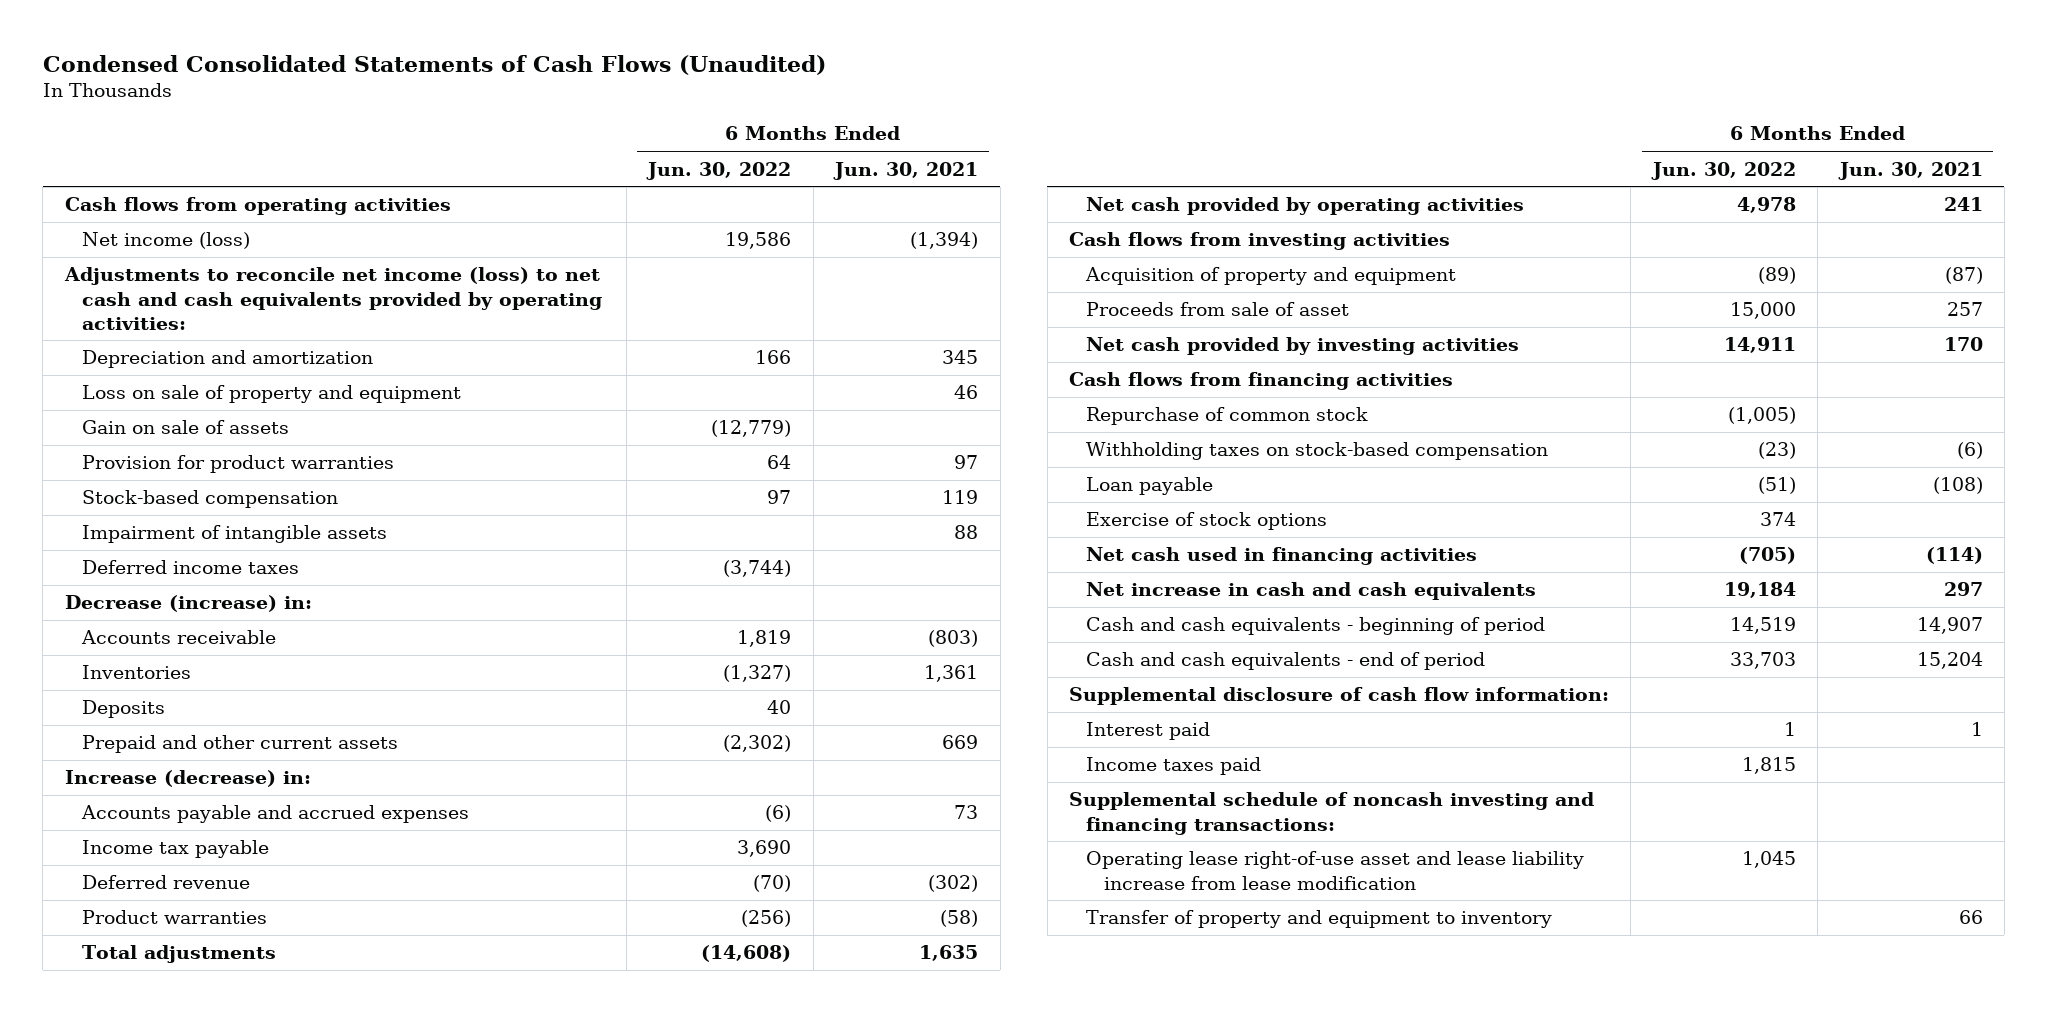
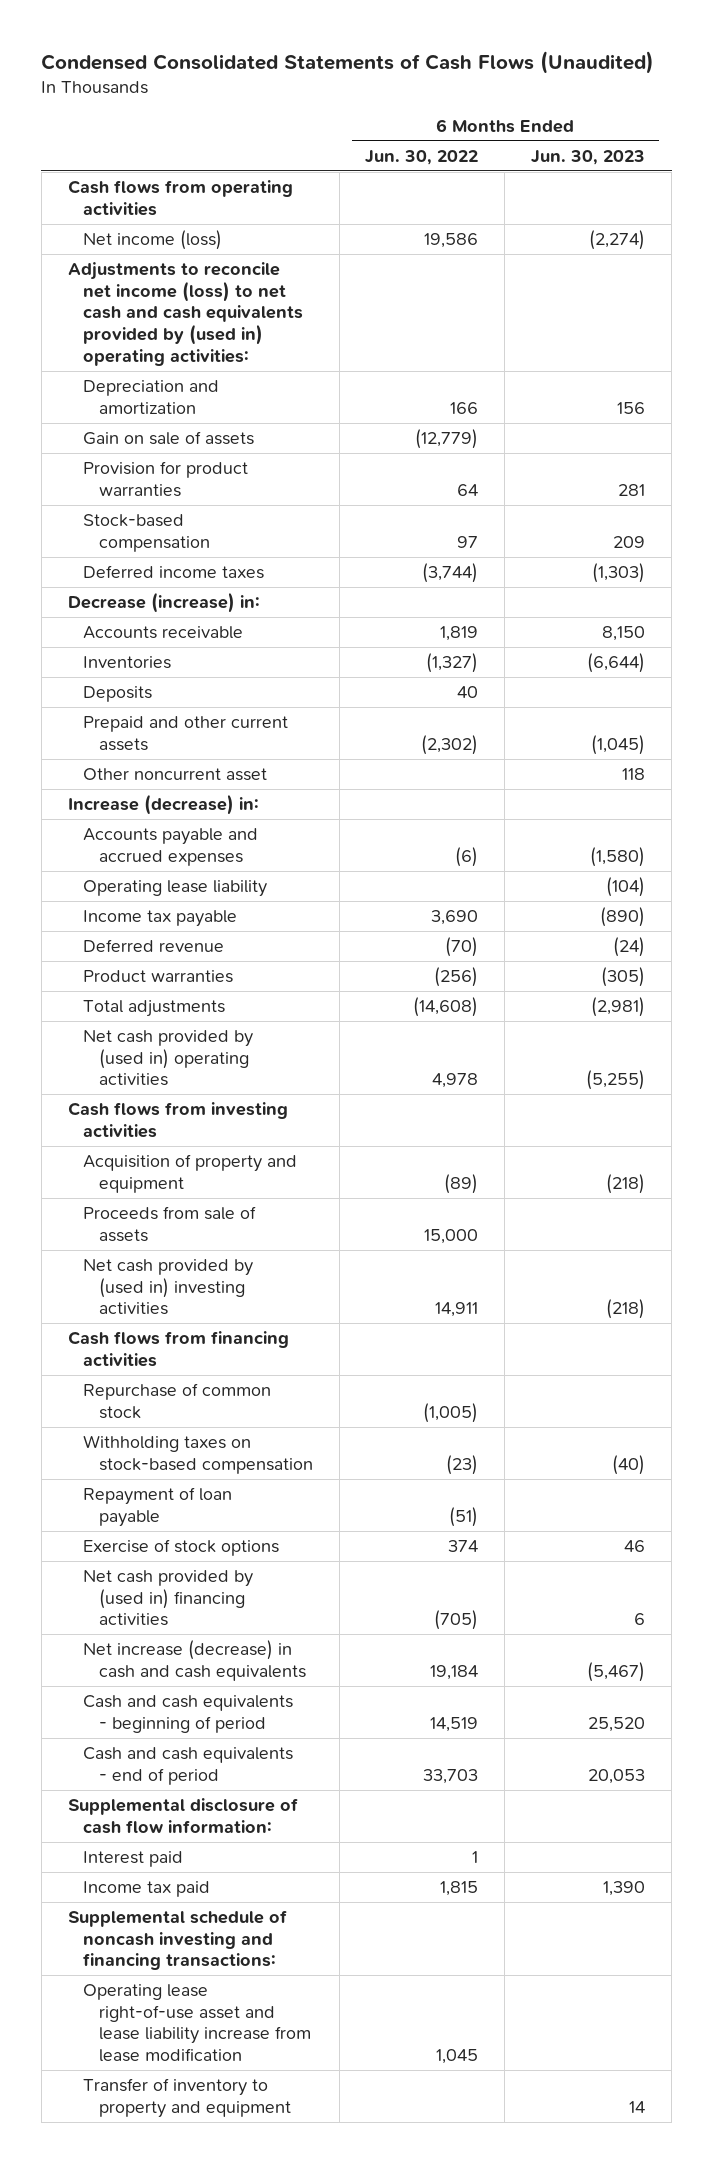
- | 6 Months Ended Jun. 30, 2022 | 6 Months Ended Jun. 30, 2021
+ | 6 Months Ended Jun. 30, 2022 | 6 Months Ended Jun. 30, 2023
- Adjustments to reconcile net income (loss) to net cash and cash equivalents provided by operating activities:
+ Adjustments to reconcile net income (loss) to net cash and cash equivalents provided by (used in) operating activities:
- Loss on sale of property and equipment | | 46
- Impairment of intangible assets | | 88
+ Other noncurrent asset | | 118
+ Operating lease liability | | (104)
- Net cash provided by operating activities | 4,978 | 241
+ Net cash provided by (used in) operating activities | 4,978 | (5,255)
- Proceeds from sale of asset | 15,000 | 257
- Net cash provided by investing activities | 14,911 | 170
+ Proceeds from sale of assets | 15,000 |
+ Net cash provided by (used in) investing activities | 14,911 | (218)
- Loan payable | (51) | (108)
+ Repayment of loan payable | (51) |
- Net cash used in financing activities | (705) | (114)
- Net increase in cash and cash equivalents | 19,184 | 297
+ Net cash provided by (used in) financing activities | (705) | 6
+ Net increase (decrease) in cash and cash equivalents | 19,184 | (5,467)
- Income taxes paid | 1,815 |
+ Income tax paid | 1,815 | 1,390
- Transfer of property and equipment to inventory | | 66
+ Transfer of inventory to property and equipment | | 14

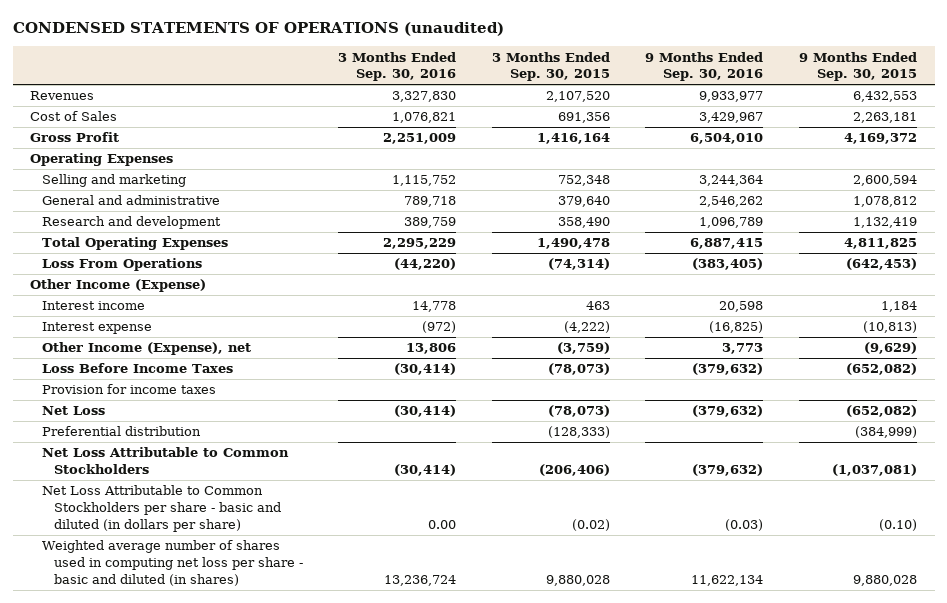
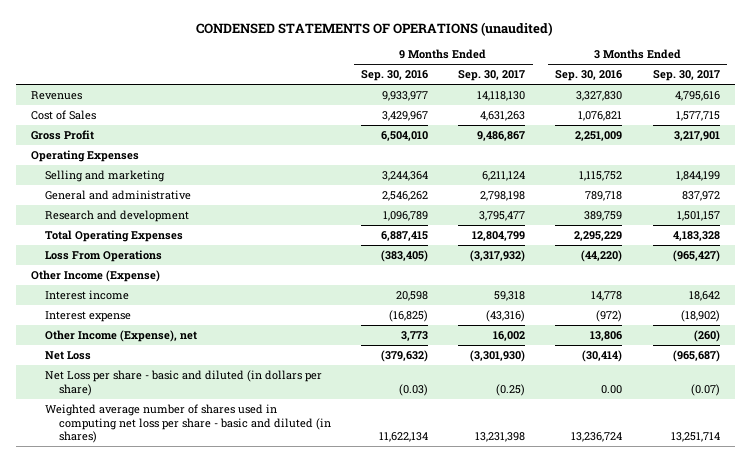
- | 3 Months Ended Sep. 30, 2016 | 3 Months Ended Sep. 30, 2015 | 9 Months Ended Sep. 30, 2016 | 9 Months Ended Sep. 30, 2015
+ | 9 Months Ended Sep. 30, 2016 | 9 Months Ended Sep. 30, 2017 | 3 Months Ended Sep. 30, 2016 | 3 Months Ended Sep. 30, 2017
- Loss Before Income Taxes | (30,414) | (78,073) | (379,632) | (652,082)
- Provision for income taxes
- Preferential distribution | | (128,333) | | (384,999)
- Net Loss Attributable to Common Stockholders | (30,414) | (206,406) | (379,632) | (1,037,081)
- Net Loss Attributable to Common Stockholders per share - basic and diluted (in dollars per share) | 0.00 | (0.02) | (0.03) | (0.10)
+ Net Loss per share - basic and diluted (in dollars per share) | (0.03) | (0.25) | 0.00 | (0.07)

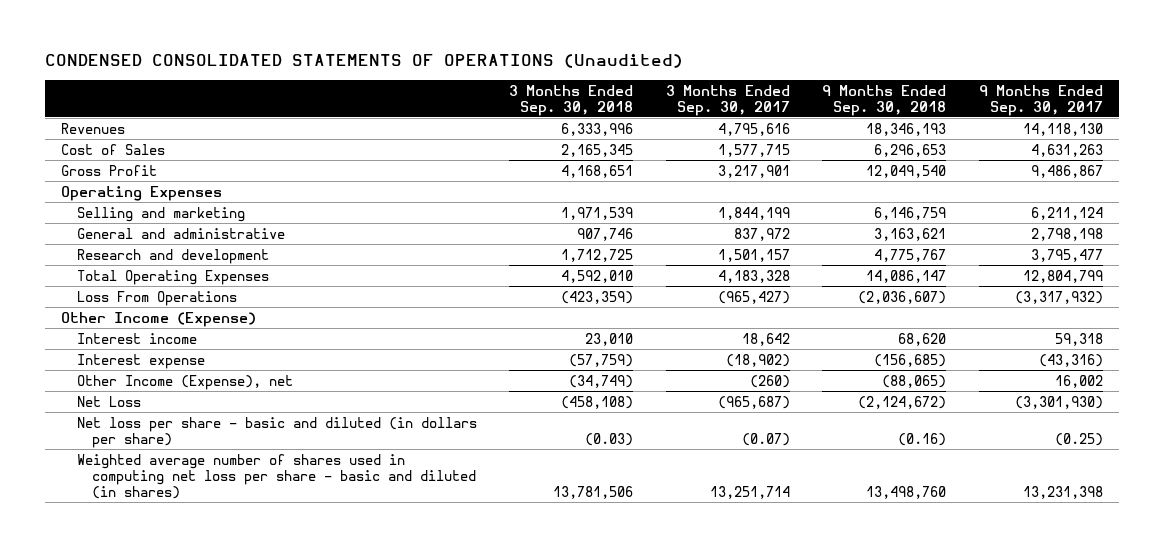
- CONDENSED STATEMENTS OF OPERATIONS (unaudited)
+ CONDENSED CONSOLIDATED STATEMENTS OF OPERATIONS (Unaudited)
- | 9 Months Ended Sep. 30, 2016 | 9 Months Ended Sep. 30, 2017 | 3 Months Ended Sep. 30, 2016 | 3 Months Ended Sep. 30, 2017
+ | 3 Months Ended Sep. 30, 2018 | 3 Months Ended Sep. 30, 2017 | 9 Months Ended Sep. 30, 2018 | 9 Months Ended Sep. 30, 2017
- Net Loss per share - basic and diluted (in dollars per share) | (0.03) | (0.25) | 0.00 | (0.07)
+ Net loss per share - basic and diluted (in dollars per share) | (0.03) | (0.07) | (0.16) | (0.25)

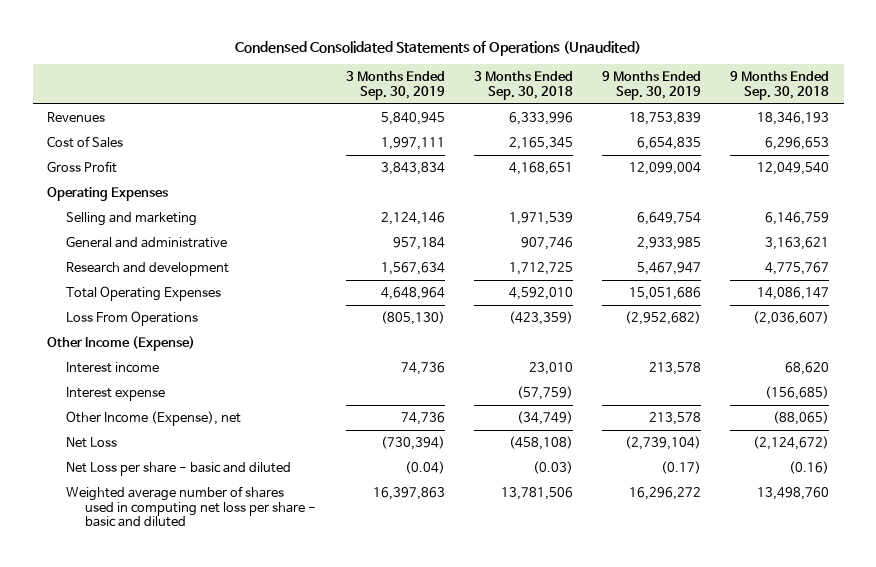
- CONDENSED CONSOLIDATED STATEMENTS OF OPERATIONS (Unaudited)
+ Condensed Consolidated Statements of Operations (Unaudited)
- | 3 Months Ended Sep. 30, 2018 | 3 Months Ended Sep. 30, 2017 | 9 Months Ended Sep. 30, 2018 | 9 Months Ended Sep. 30, 2017
+ | 3 Months Ended Sep. 30, 2019 | 3 Months Ended Sep. 30, 2018 | 9 Months Ended Sep. 30, 2019 | 9 Months Ended Sep. 30, 2018
- Net loss per share - basic and diluted (in dollars per share) | (0.03) | (0.07) | (0.16) | (0.25)
- Weighted average number of shares used in computing net loss per share - basic and diluted (in shares) | 13,781,506 | 13,251,714 | 13,498,760 | 13,231,398
+ Net Loss per share - basic and diluted | (0.04) | (0.03) | (0.17) | (0.16)
+ Weighted average number of shares used in computing net loss per share - basic and diluted | 16,397,863 | 13,781,506 | 16,296,272 | 13,498,760

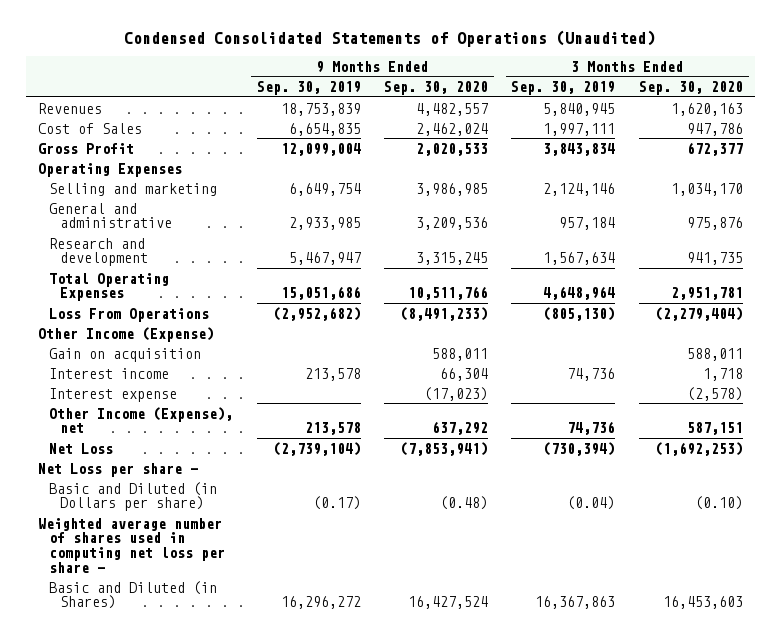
- | 3 Months Ended Sep. 30, 2019 | 3 Months Ended Sep. 30, 2018 | 9 Months Ended Sep. 30, 2019 | 9 Months Ended Sep. 30, 2018
+ | 9 Months Ended Sep. 30, 2019 | 9 Months Ended Sep. 30, 2020 | 3 Months Ended Sep. 30, 2019 | 3 Months Ended Sep. 30, 2020
+ Gain on acquisition | | 588,011 | | 588,011
- Net Loss per share - basic and diluted | (0.04) | (0.03) | (0.17) | (0.16)
- Weighted average number of shares used in computing net loss per share - basic and diluted | 16,397,863 | 13,781,506 | 16,296,272 | 13,498,760
+ Net Loss per share -
+ Basic and Diluted (in Dollars per share) | (0.17) | (0.48) | (0.04) | (0.10)
+ Weighted average number of shares used in computing net loss per share -
+ Basic and Diluted (in Shares) | 16,296,272 | 16,427,524 | 16,367,863 | 16,453,603

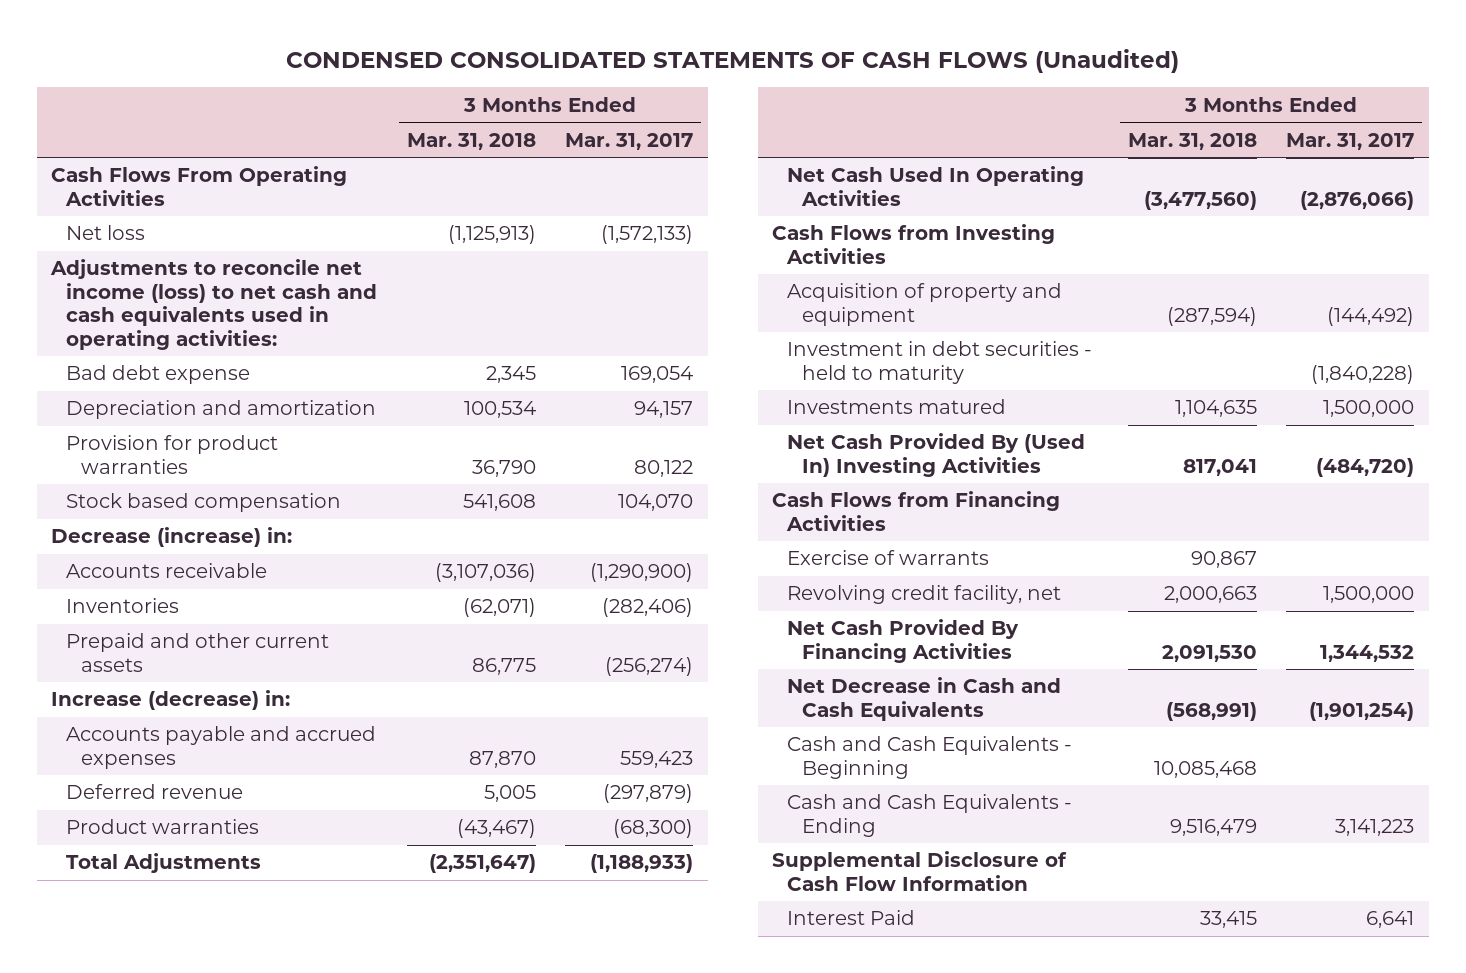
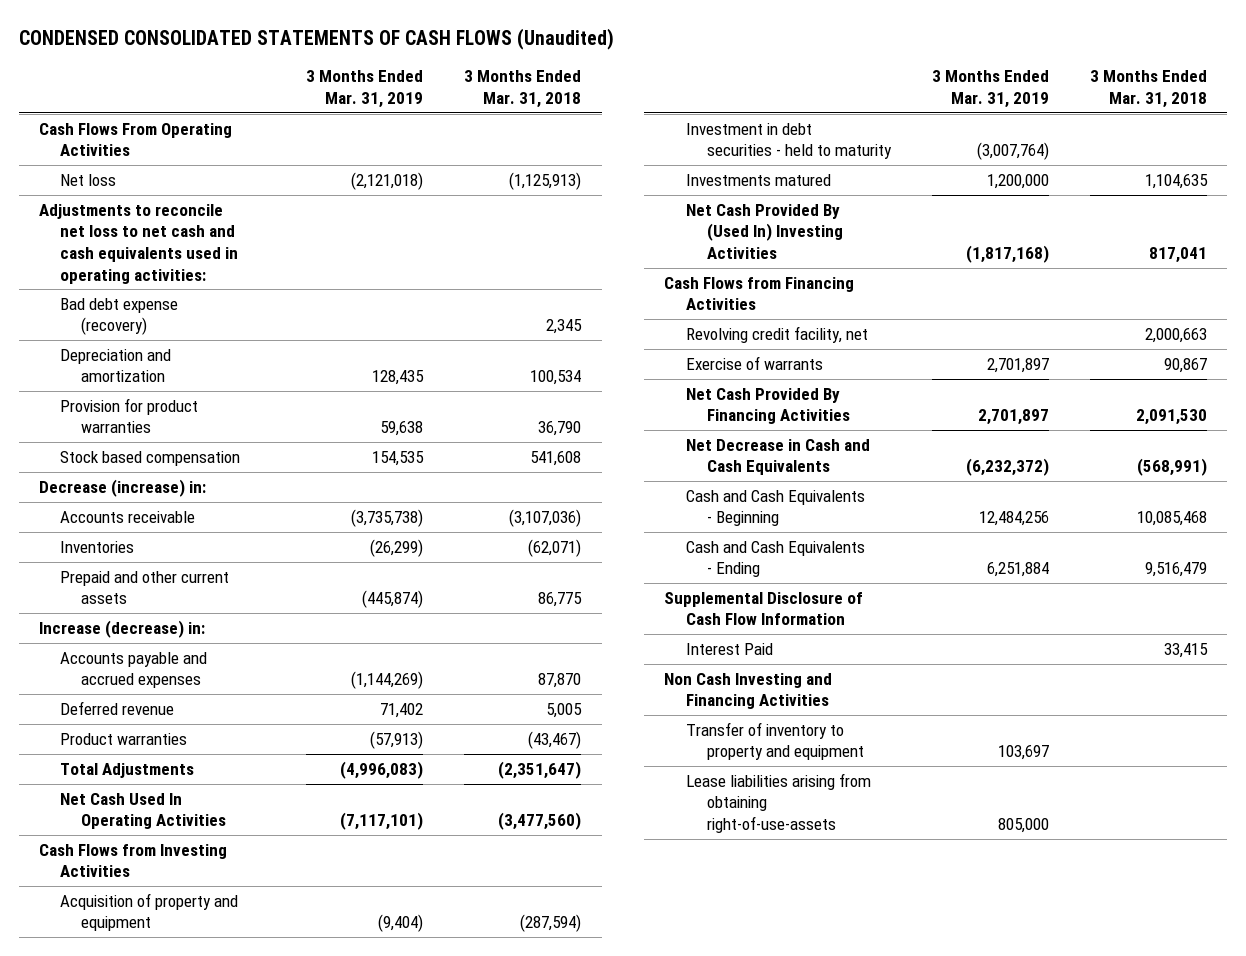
- | 3 Months Ended Mar. 31, 2018 | 3 Months Ended Mar. 31, 2017
+ | 3 Months Ended Mar. 31, 2019 | 3 Months Ended Mar. 31, 2018
- Adjustments to reconcile net income (loss) to net cash and cash equivalents used in operating activities:
- Bad debt expense | 2,345 | 169,054
+ Adjustments to reconcile net loss to net cash and cash equivalents used in operating activities:
+ Bad debt expense (recovery) | | 2,345
moved down: Exercise of warrants | 2,701,897 | 90,867
+ Non Cash Investing and Financing Activities
+ Transfer of inventory to property and equipment | 103,697 |
+ Lease liabilities arising from obtaining right-of-use-assets | 805,000 |

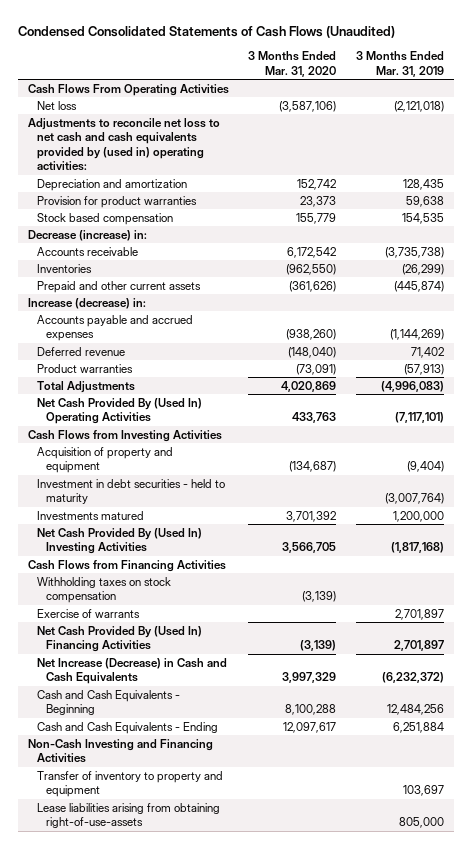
- CONDENSED CONSOLIDATED STATEMENTS OF CASH FLOWS (Unaudited)
+ Condensed Consolidated Statements of Cash Flows (Unaudited)
- | 3 Months Ended Mar. 31, 2019 | 3 Months Ended Mar. 31, 2018
+ | 3 Months Ended Mar. 31, 2020 | 3 Months Ended Mar. 31, 2019
- Adjustments to reconcile net loss to net cash and cash equivalents used in operating activities:
- Bad debt expense (recovery) | | 2,345
+ Adjustments to reconcile net loss to net cash and cash equivalents provided by (used in) operating activities:
- Net Cash Used In Operating Activities | (7,117,101) | (3,477,560)
+ Net Cash Provided By (Used In) Operating Activities | 433,763 | (7,117,101)
- Revolving credit facility, net | | 2,000,663
+ Withholding taxes on stock compensation | (3,139) |
- Net Cash Provided By Financing Activities | 2,701,897 | 2,091,530
- Net Decrease in Cash and Cash Equivalents | (6,232,372) | (568,991)
+ Net Cash Provided By (Used In) Financing Activities | (3,139) | 2,701,897
+ Net Increase (Decrease) in Cash and Cash Equivalents | 3,997,329 | (6,232,372)
- Supplemental Disclosure of Cash Flow Information
- Interest Paid | | 33,415
- Non Cash Investing and Financing Activities
+ Non-Cash Investing and Financing Activities

